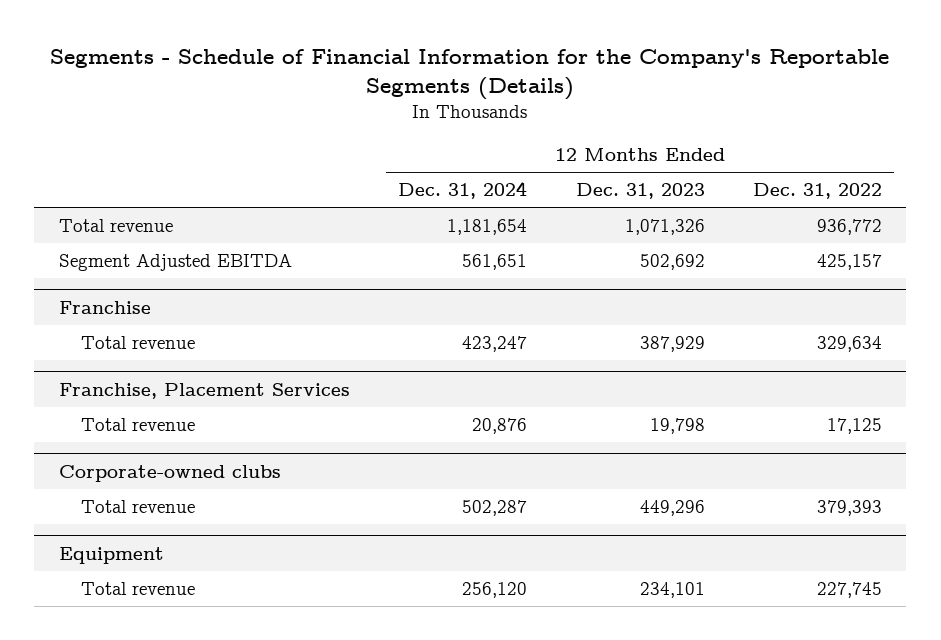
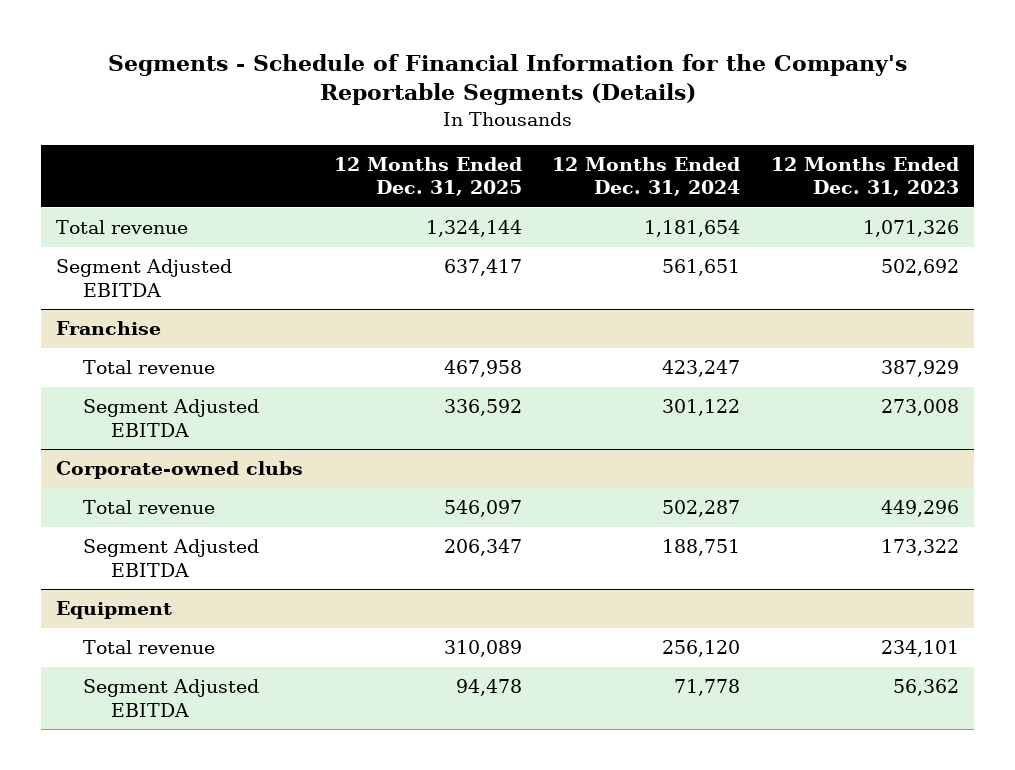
- | 12 Months Ended Dec. 31, 2024 | 12 Months Ended Dec. 31, 2023 | 12 Months Ended Dec. 31, 2022
+ | 12 Months Ended Dec. 31, 2025 | 12 Months Ended Dec. 31, 2024 | 12 Months Ended Dec. 31, 2023
- Franchise, Placement Services
- Total revenue | 20,876 | 19,798 | 17,125
@ Franchise
+ Segment Adjusted EBITDA | 336,592 | 301,122 | 273,008
@ Corporate-owned clubs
+ Segment Adjusted EBITDA | 206,347 | 188,751 | 173,322
@ Equipment
+ Segment Adjusted EBITDA | 94,478 | 71,778 | 56,362

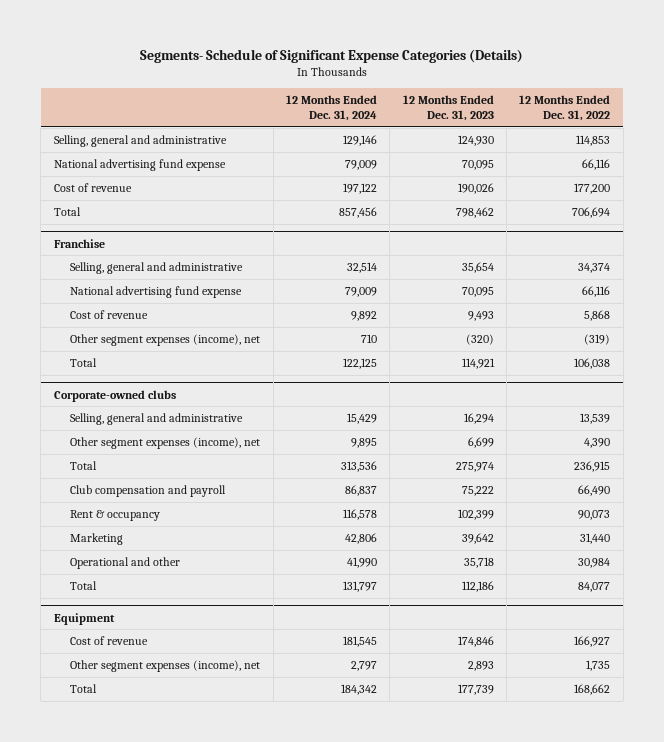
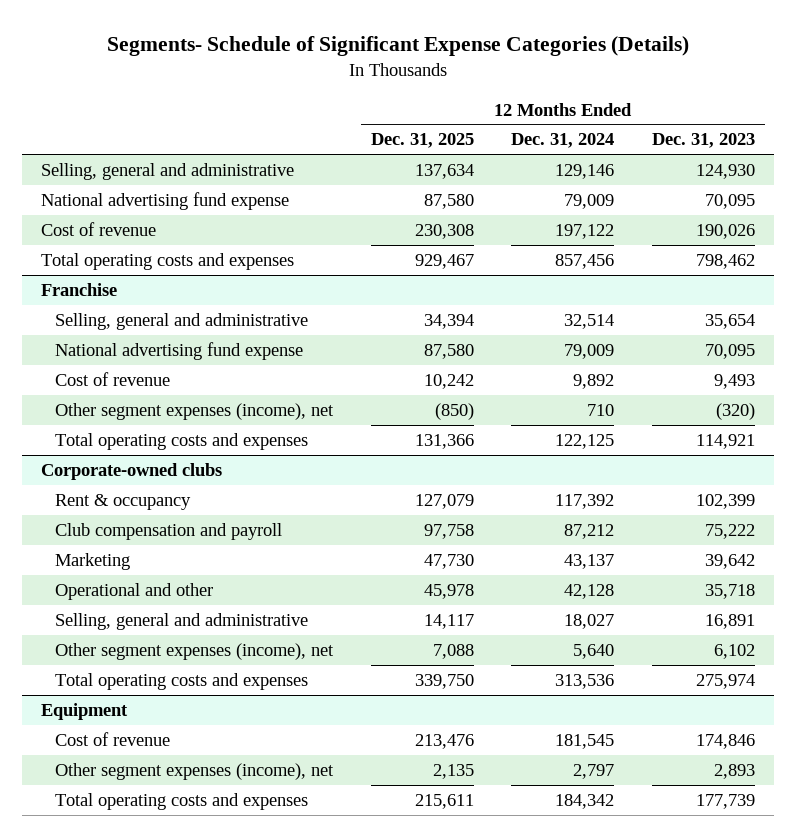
- | 12 Months Ended Dec. 31, 2024 | 12 Months Ended Dec. 31, 2023 | 12 Months Ended Dec. 31, 2022
+ | 12 Months Ended Dec. 31, 2025 | 12 Months Ended Dec. 31, 2024 | 12 Months Ended Dec. 31, 2023
- Total | 857,456 | 798,462 | 706,694
+ Total operating costs and expenses | 929,467 | 857,456 | 798,462
@ Franchise
- Total | 122,125 | 114,921 | 106,038
+ Total operating costs and expenses | 131,366 | 122,125 | 114,921
@ Corporate-owned clubs
- Selling, general and administrative | 15,429 | 16,294 | 13,539
- Other segment expenses (income), net | 9,895 | 6,699 | 4,390
- Total | 313,536 | 275,974 | 236,915
- Club compensation and payroll | 86,837 | 75,222 | 66,490
- Rent & occupancy | 116,578 | 102,399 | 90,073
- Marketing | 42,806 | 39,642 | 31,440
- Operational and other | 41,990 | 35,718 | 30,984
- Total | 131,797 | 112,186 | 84,077
+ Rent & occupancy | 127,079 | 117,392 | 102,399
+ Club compensation and payroll | 97,758 | 87,212 | 75,222
+ Marketing | 47,730 | 43,137 | 39,642
+ Operational and other | 45,978 | 42,128 | 35,718
+ Selling, general and administrative | 14,117 | 18,027 | 16,891
+ Other segment expenses (income), net | 7,088 | 5,640 | 6,102
+ Total operating costs and expenses | 339,750 | 313,536 | 275,974
@ Equipment
- Total | 184,342 | 177,739 | 168,662
+ Total operating costs and expenses | 215,611 | 184,342 | 177,739

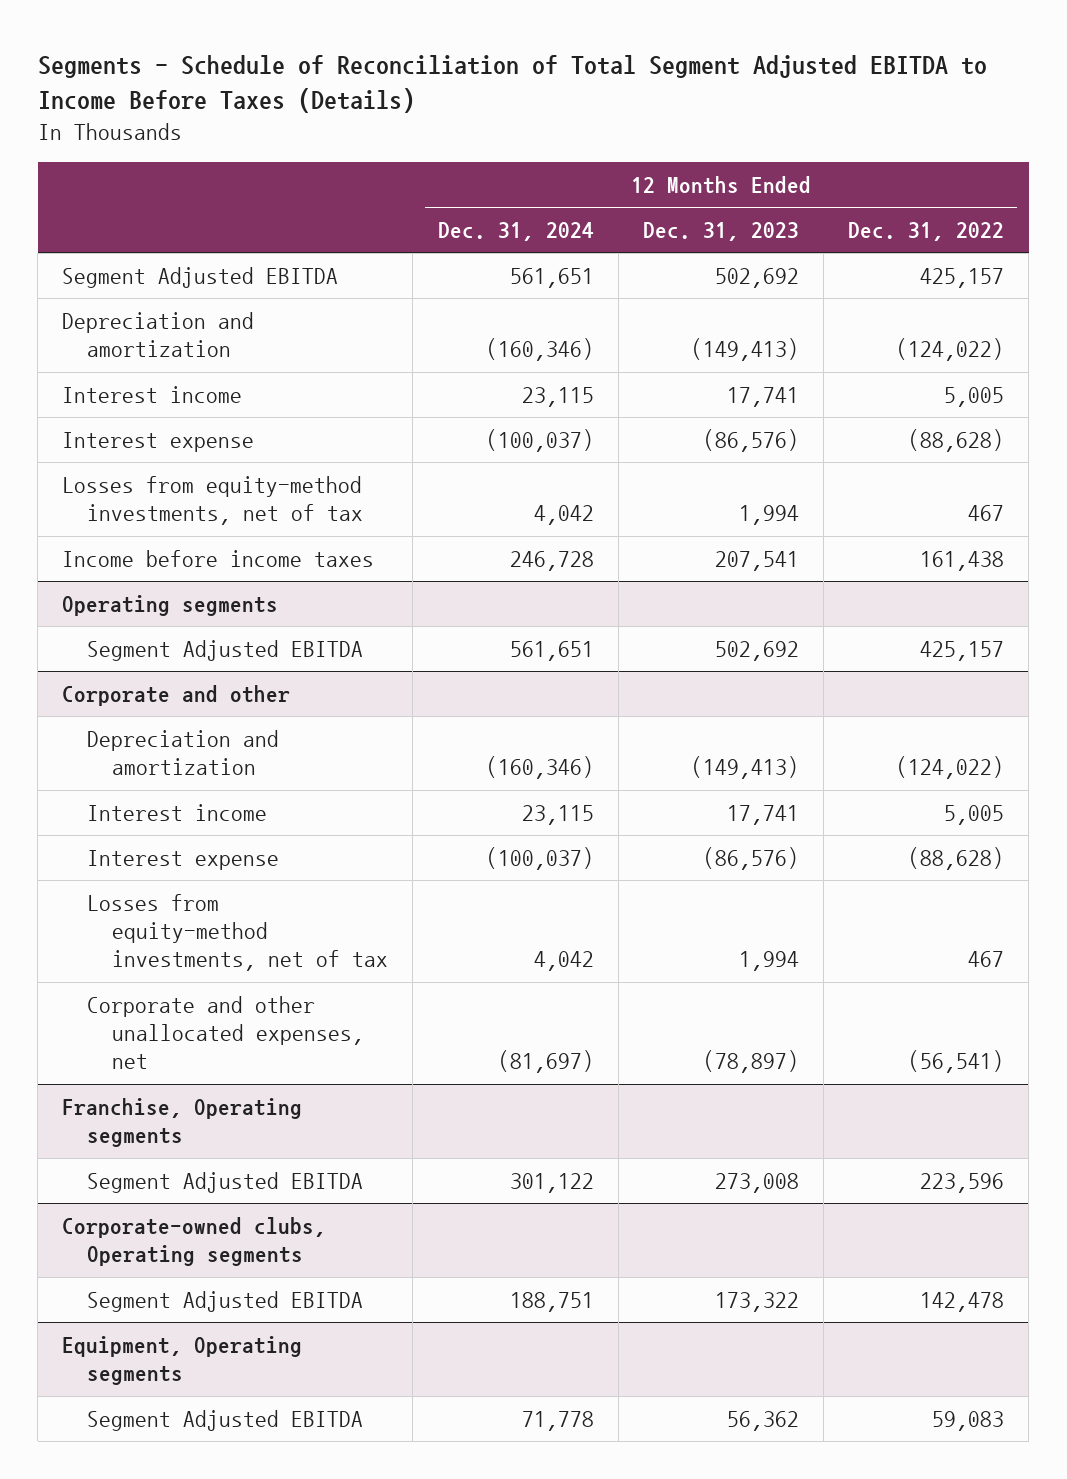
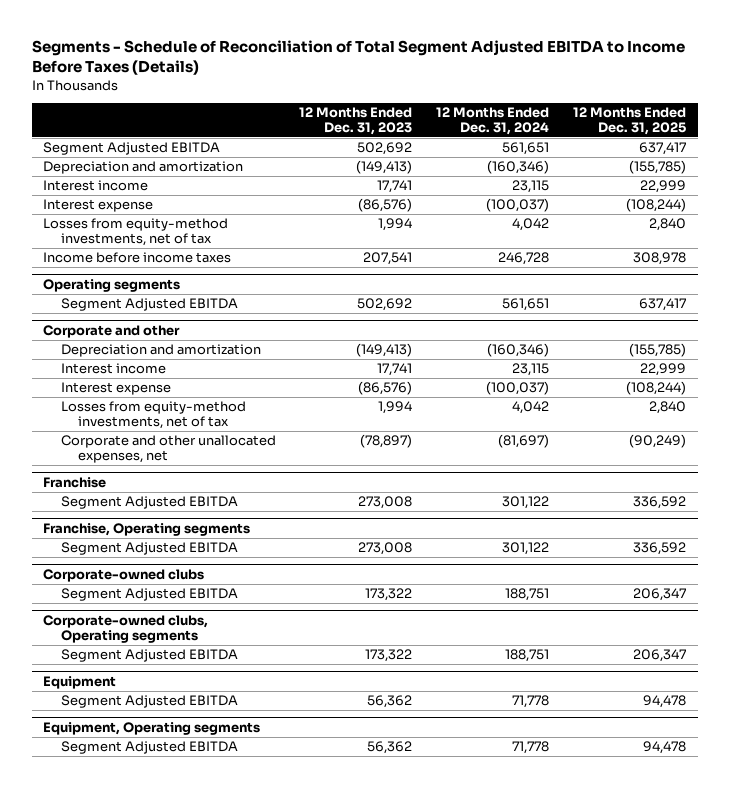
- | 12 Months Ended Dec. 31, 2024 | 12 Months Ended Dec. 31, 2023 | 12 Months Ended Dec. 31, 2022
+ | 12 Months Ended Dec. 31, 2023 | 12 Months Ended Dec. 31, 2024 | 12 Months Ended Dec. 31, 2025
+ Franchise
+ Segment Adjusted EBITDA | 273,008 | 301,122 | 336,592
+ Corporate-owned clubs
+ Segment Adjusted EBITDA | 173,322 | 188,751 | 206,347
+ Equipment
+ Segment Adjusted EBITDA | 56,362 | 71,778 | 94,478

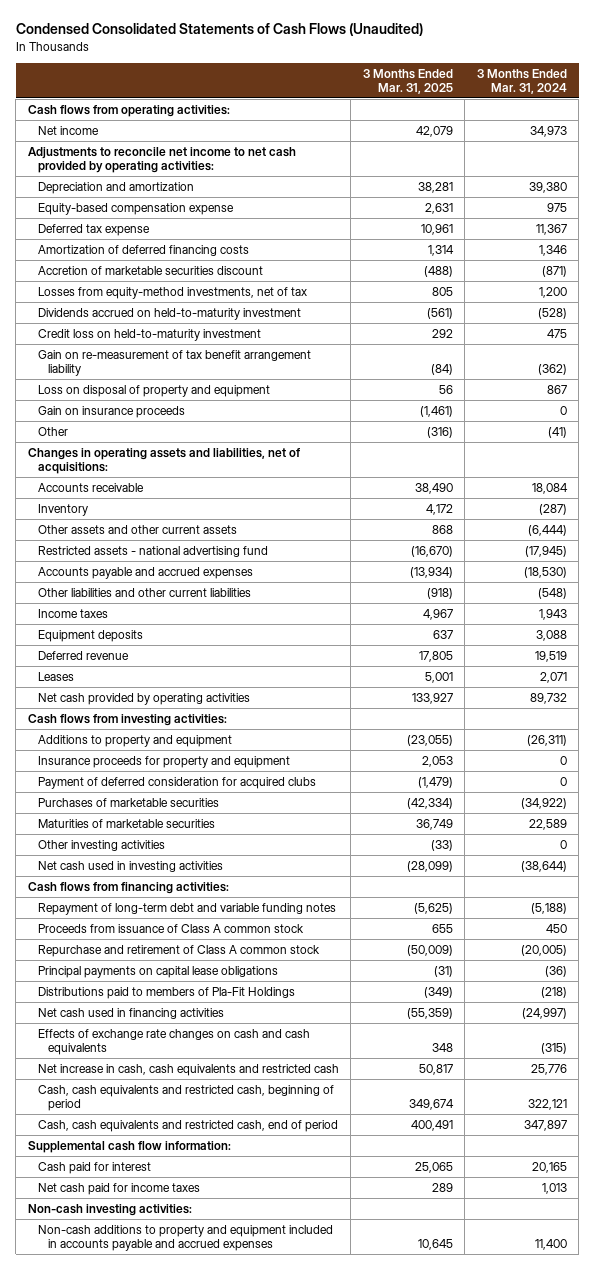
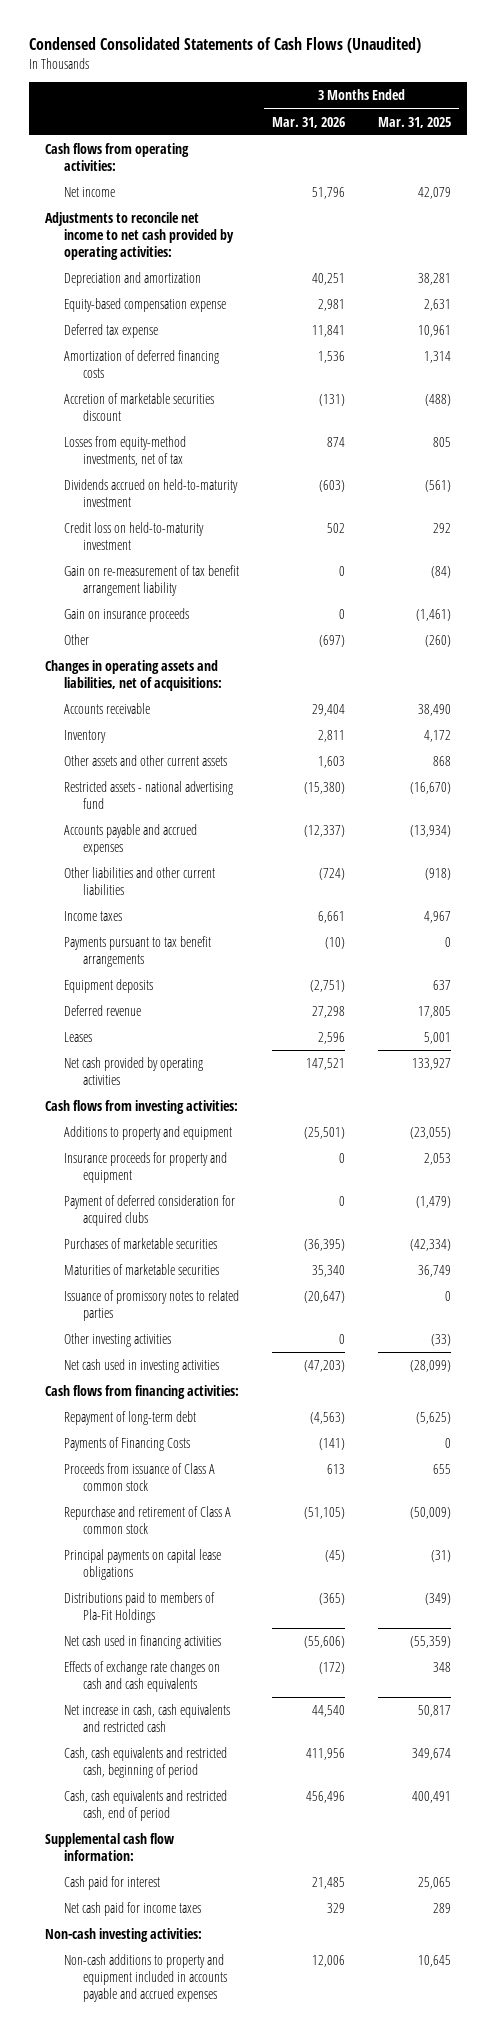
- | 3 Months Ended Mar. 31, 2025 | 3 Months Ended Mar. 31, 2024
+ | 3 Months Ended Mar. 31, 2026 | 3 Months Ended Mar. 31, 2025
- Loss on disposal of property and equipment | 56 | 867
- Other | (316) | (41)
+ Other | (697) | (260)
+ Payments pursuant to tax benefit arrangements | (10) | 0
+ Issuance of promissory notes to related parties | (20,647) | 0
- Repayment of long-term debt and variable funding notes | (5,625) | (5,188)
+ Repayment of long-term debt | (4,563) | (5,625)
+ Payments of Financing Costs | (141) | 0

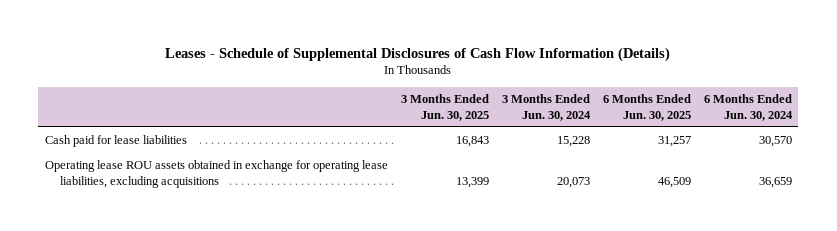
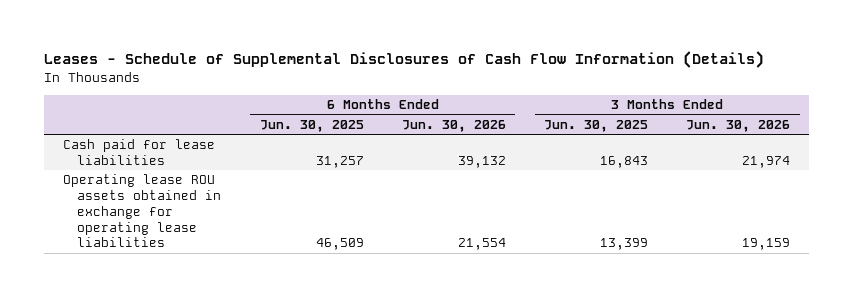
- | 3 Months Ended Jun. 30, 2025 | 3 Months Ended Jun. 30, 2024 | 6 Months Ended Jun. 30, 2025 | 6 Months Ended Jun. 30, 2024
+ | 6 Months Ended Jun. 30, 2025 | 6 Months Ended Jun. 30, 2026 | 3 Months Ended Jun. 30, 2025 | 3 Months Ended Jun. 30, 2026
- Operating lease ROU assets obtained in exchange for operating lease liabilities, excluding acquisitions | 13,399 | 20,073 | 46,509 | 36,659
+ Operating lease ROU assets obtained in exchange for operating lease liabilities | 46,509 | 21,554 | 13,399 | 19,159

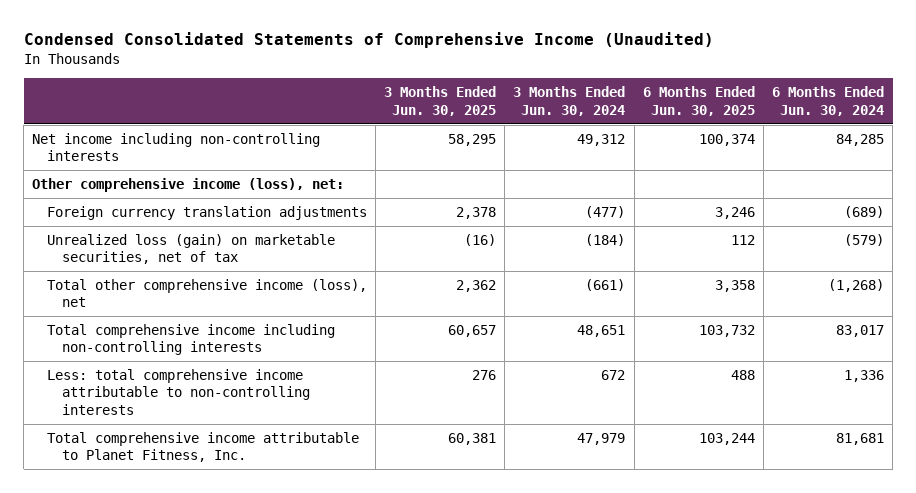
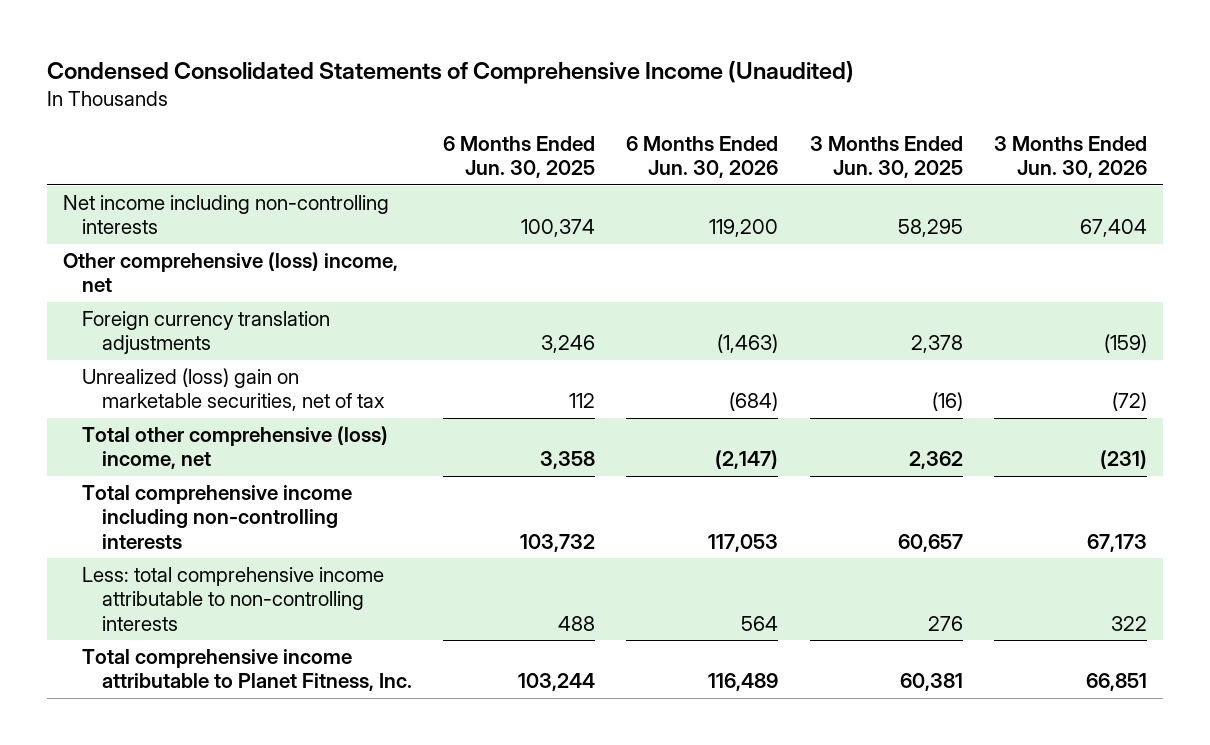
- | 3 Months Ended Jun. 30, 2025 | 3 Months Ended Jun. 30, 2024 | 6 Months Ended Jun. 30, 2025 | 6 Months Ended Jun. 30, 2024
+ | 6 Months Ended Jun. 30, 2025 | 6 Months Ended Jun. 30, 2026 | 3 Months Ended Jun. 30, 2025 | 3 Months Ended Jun. 30, 2026
- Other comprehensive income (loss), net:
+ Other comprehensive (loss) income, net
- Unrealized loss (gain) on marketable securities, net of tax | (16) | (184) | 112 | (579)
- Total other comprehensive income (loss), net | 2,362 | (661) | 3,358 | (1,268)
+ Unrealized (loss) gain on marketable securities, net of tax | 112 | (684) | (16) | (72)
+ Total other comprehensive (loss) income, net | 3,358 | (2,147) | 2,362 | (231)

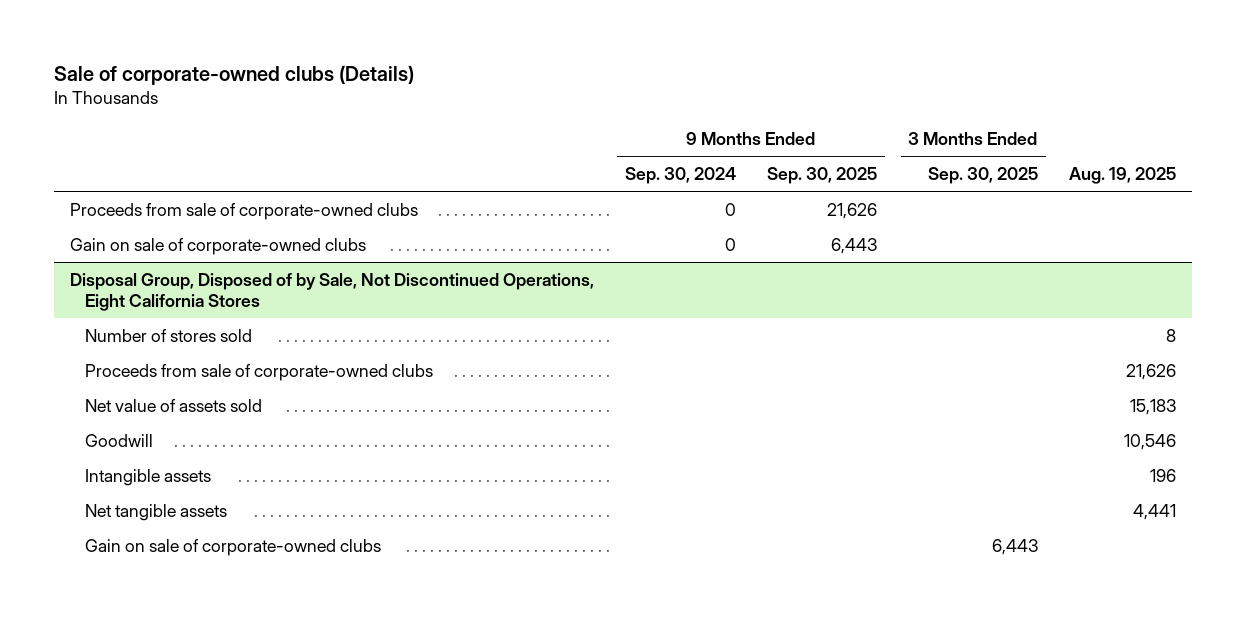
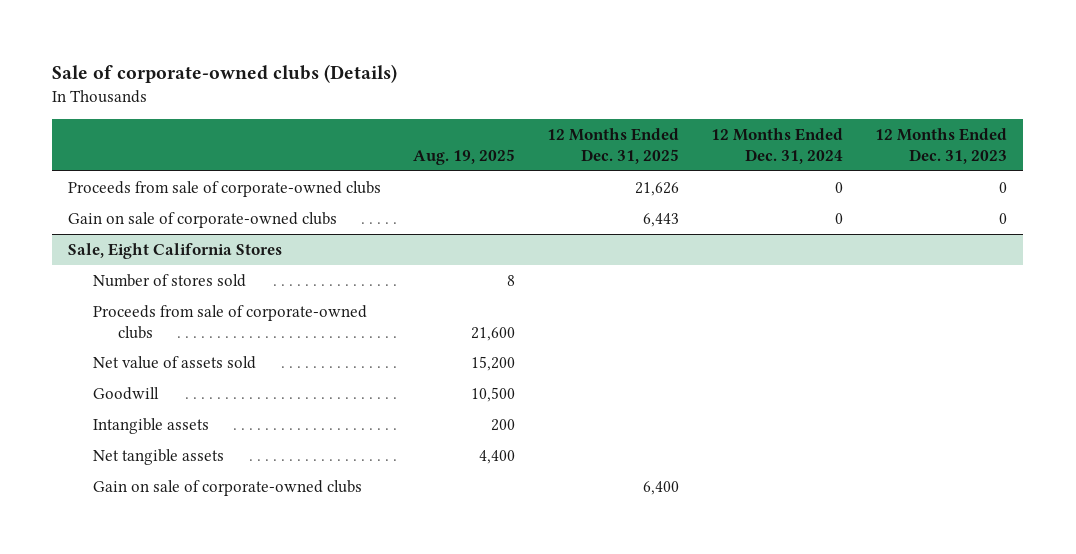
- | 9 Months Ended Sep. 30, 2024 | 9 Months Ended Sep. 30, 2025 | 3 Months Ended Sep. 30, 2025 | Aug. 19, 2025
+ | Aug. 19, 2025 | 12 Months Ended Dec. 31, 2025 | 12 Months Ended Dec. 31, 2024 | 12 Months Ended Dec. 31, 2023
- Disposal Group, Disposed of by Sale, Not Discontinued Operations, Eight California Stores
+ Sale, Eight California Stores
- Proceeds from sale of corporate-owned clubs | | | | 21,626
- Net value of assets sold | | | | 15,183
- Goodwill | | | | 10,546
- Intangible assets | | | | 196
- Net tangible assets | | | | 4,441
+ Proceeds from sale of corporate-owned clubs | 21,600 | | |
+ Net value of assets sold | 15,200 | | |
+ Goodwill | 10,500 | | |
+ Intangible assets | 200 | | |
+ Net tangible assets | 4,400 | | |

